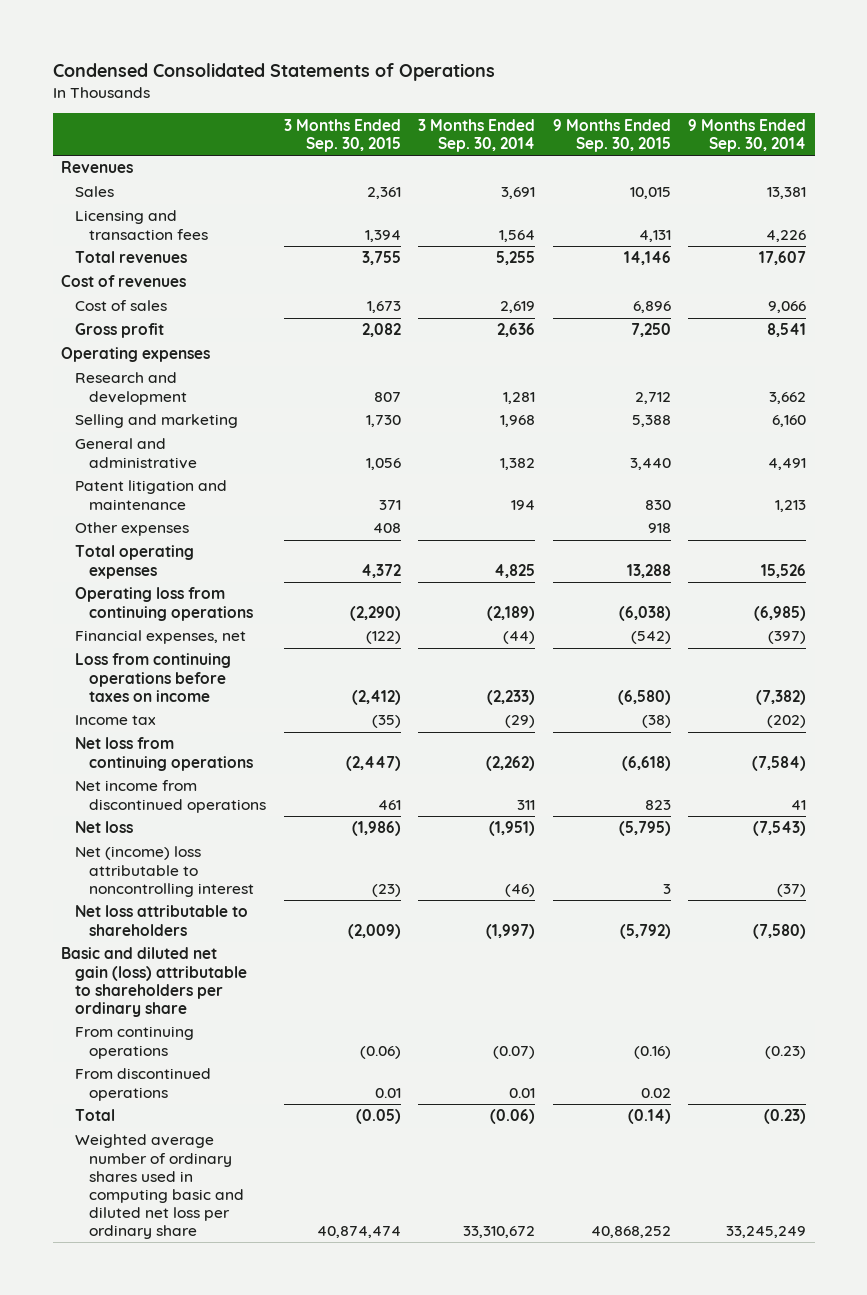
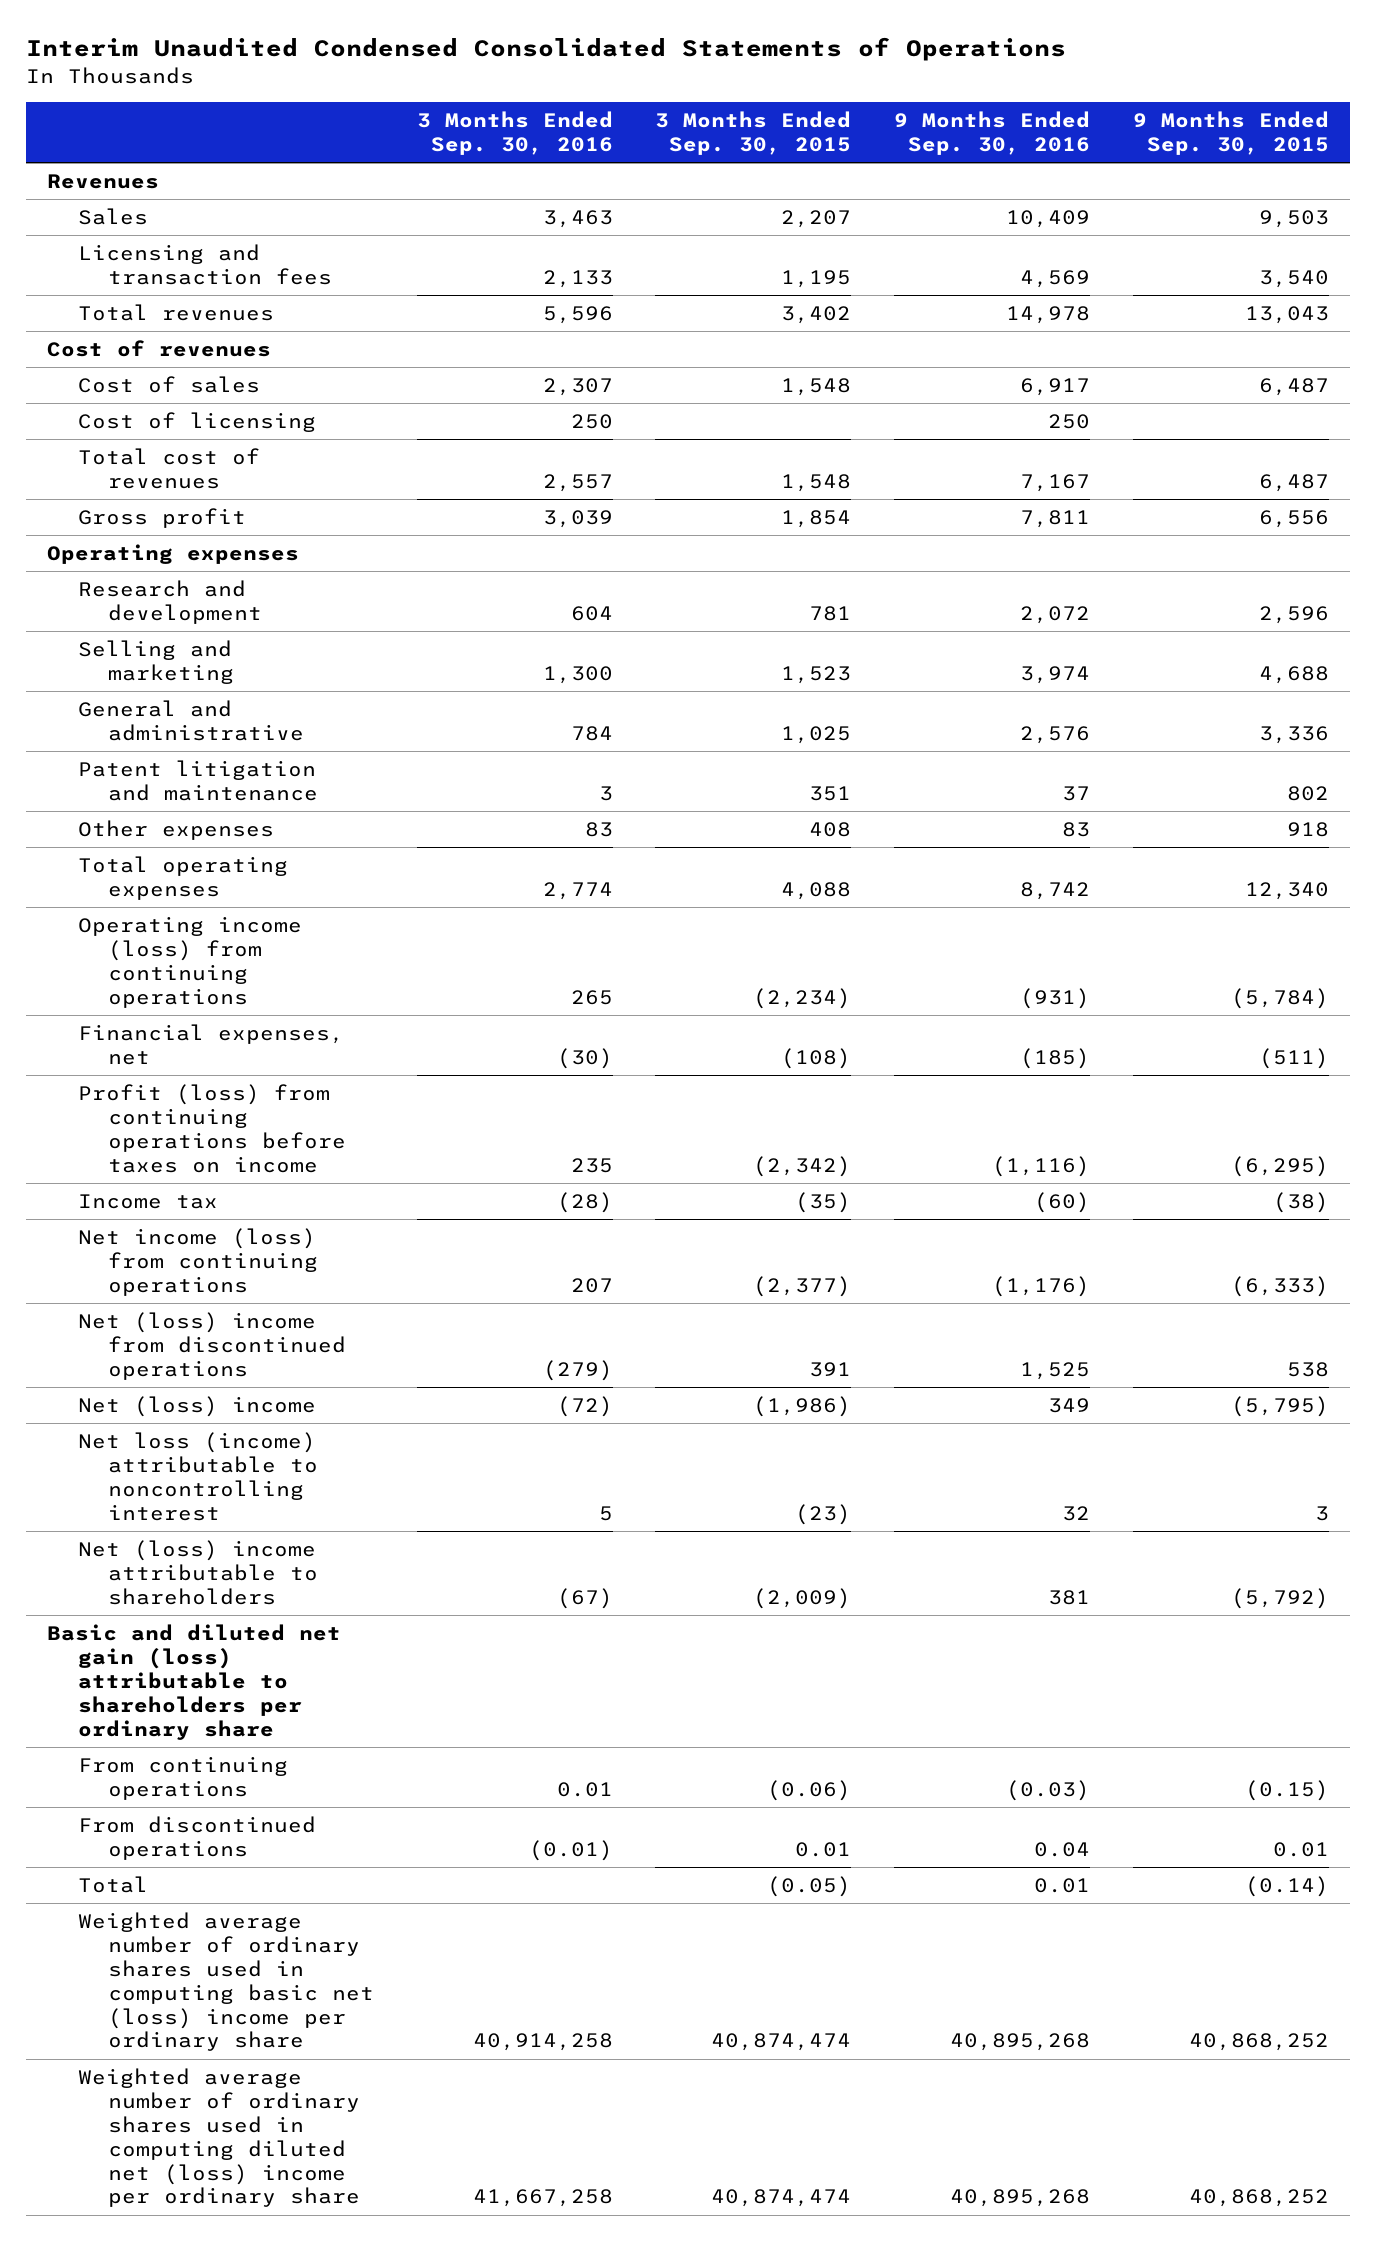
- Condensed Consolidated Statements of Operations
+ Interim Unaudited Condensed Consolidated Statements of Operations
- | 3 Months Ended Sep. 30, 2015 | 3 Months Ended Sep. 30, 2014 | 9 Months Ended Sep. 30, 2015 | 9 Months Ended Sep. 30, 2014
+ | 3 Months Ended Sep. 30, 2016 | 3 Months Ended Sep. 30, 2015 | 9 Months Ended Sep. 30, 2016 | 9 Months Ended Sep. 30, 2015
- Sales | 2,361 | 3,691 | 10,015 | 13,381
- Licensing and transaction fees | 1,394 | 1,564 | 4,131 | 4,226
- Total revenues | 3,755 | 5,255 | 14,146 | 17,607
+ Sales | 3,463 | 2,207 | 10,409 | 9,503
+ Licensing and transaction fees | 2,133 | 1,195 | 4,569 | 3,540
+ Total revenues | 5,596 | 3,402 | 14,978 | 13,043
- Cost of sales | 1,673 | 2,619 | 6,896 | 9,066
- Gross profit | 2,082 | 2,636 | 7,250 | 8,541
+ Cost of sales | 2,307 | 1,548 | 6,917 | 6,487
+ Cost of licensing | 250 | | 250 |
+ Total cost of revenues | 2,557 | 1,548 | 7,167 | 6,487
+ Gross profit | 3,039 | 1,854 | 7,811 | 6,556
- Research and development | 807 | 1,281 | 2,712 | 3,662
- Selling and marketing | 1,730 | 1,968 | 5,388 | 6,160
- General and administrative | 1,056 | 1,382 | 3,440 | 4,491
- Patent litigation and maintenance | 371 | 194 | 830 | 1,213
+ Research and development | 604 | 781 | 2,072 | 2,596
+ Selling and marketing | 1,300 | 1,523 | 3,974 | 4,688
+ General and administrative | 784 | 1,025 | 2,576 | 3,336
+ Patent litigation and maintenance | 3 | 351 | 37 | 802
- Total operating expenses | 4,372 | 4,825 | 13,288 | 15,526
- Operating loss from continuing operations | (2,290) | (2,189) | (6,038) | (6,985)
- Financial expenses, net | (122) | (44) | (542) | (397)
- Loss from continuing operations before taxes on income | (2,412) | (2,233) | (6,580) | (7,382)
+ Total operating expenses | 2,774 | 4,088 | 8,742 | 12,340
+ Operating income (loss) from continuing operations | 265 | (2,234) | (931) | (5,784)
+ Financial expenses, net | (30) | (108) | (185) | (511)
+ Profit (loss) from continuing operations before taxes on income | 235 | (2,342) | (1,116) | (6,295)
- Net loss from continuing operations | (2,447) | (2,262) | (6,618) | (7,584)
- Net income from discontinued operations | 461 | 311 | 823 | 41
- Net loss | (1,986) | (1,951) | (5,795) | (7,543)
- Net (income) loss attributable to noncontrolling interest | (23) | (46) | 3 | (37)
- Net loss attributable to shareholders | (2,009) | (1,997) | (5,792) | (7,580)
+ Net income (loss) from continuing operations | 207 | (2,377) | (1,176) | (6,333)
+ Net (loss) income from discontinued operations | (279) | 391 | 1,525 | 538
+ Net (loss) income | (72) | (1,986) | 349 | (5,795)
+ Net loss (income) attributable to noncontrolling interest | 5 | (23) | 32 | 3
+ Net (loss) income attributable to shareholders | (67) | (2,009) | 381 | (5,792)
- From continuing operations | (0.06) | (0.07) | (0.16) | (0.23)
- From discontinued operations | 0.01 | 0.01 | 0.02 |
+ From continuing operations | 0.01 | (0.06) | (0.03) | (0.15)
+ From discontinued operations | (0.01) | 0.01 | 0.04 | 0.01
- Weighted average number of ordinary shares used in computing basic and diluted net loss per ordinary share | 40,874,474 | 33,310,672 | 40,868,252 | 33,245,249
+ Weighted average number of ordinary shares used in computing basic net (loss) income per ordinary share | 40,914,258 | 40,874,474 | 40,895,268 | 40,868,252
+ Weighted average number of ordinary shares used in computing diluted net (loss) income per ordinary share | 41,667,258 | 40,874,474 | 40,895,268 | 40,868,252

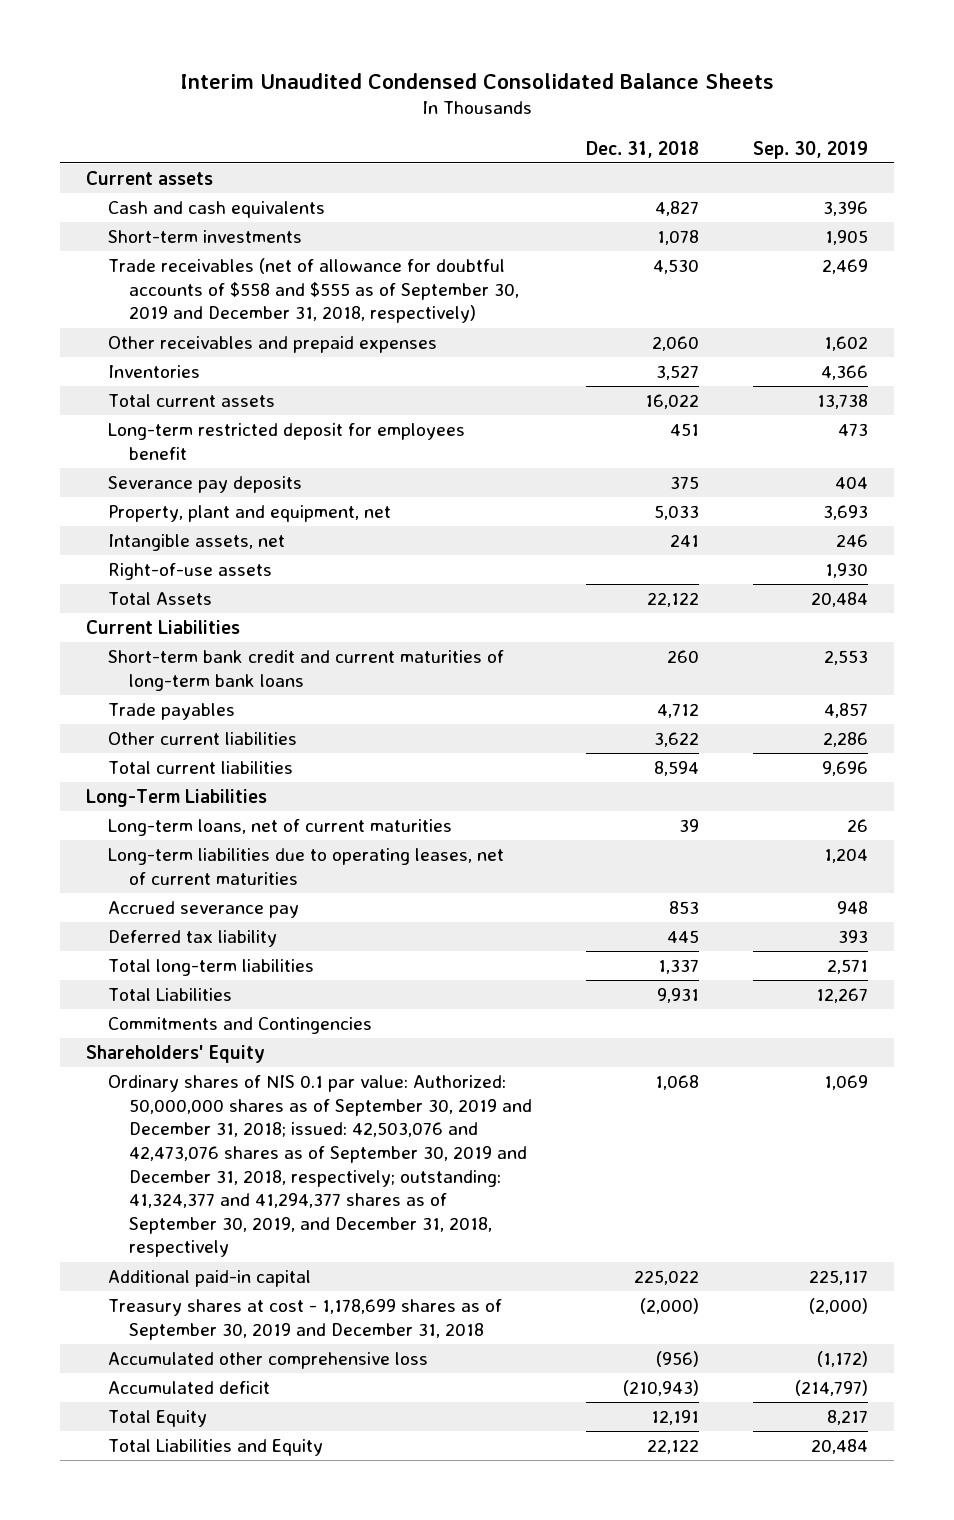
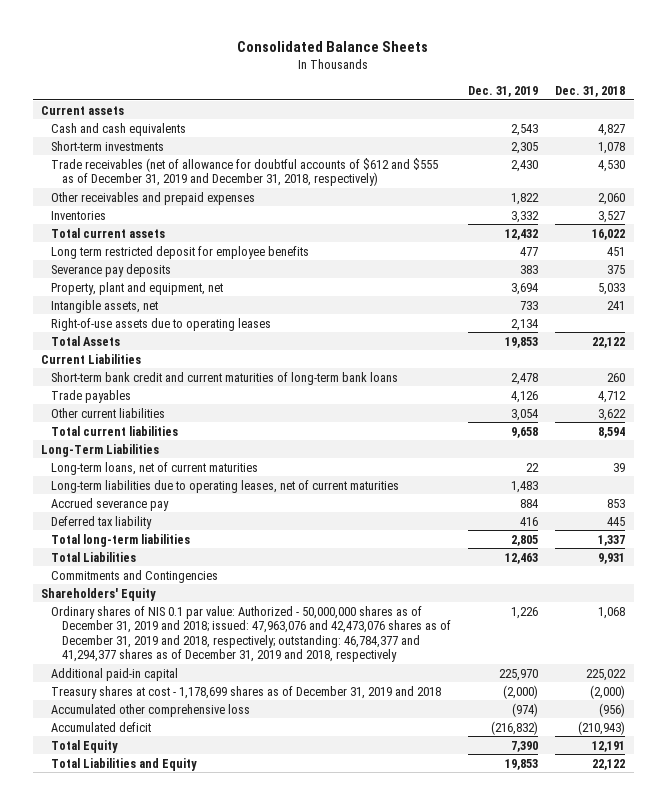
- Interim Unaudited Condensed Consolidated Balance Sheets
+ Consolidated Balance Sheets
- | Dec. 31, 2018 | Sep. 30, 2019
+ | Dec. 31, 2019 | Dec. 31, 2018
- Trade receivables (net of allowance for doubtful accounts of $558 and $555 as of September 30, 2019 and December 31, 2018, respectively) | 4,530 | 2,469
+ Trade receivables (net of allowance for doubtful accounts of $612 and $555 as of December 31, 2019 and December 31, 2018, respectively) | 2,430 | 4,530
- Long-term restricted deposit for employees benefit | 451 | 473
+ Long term restricted deposit for employee benefits | 477 | 451
- Right-of-use assets | | 1,930
+ Right-of-use assets due to operating leases | 2,134 |
- Ordinary shares of NIS 0.1 par value: Authorized: 50,000,000 shares as of September 30, 2019 and December 31, 2018; issued: 42,503,076 and 42,473,076 shares as of September 30, 2019 and December 31, 2018, respectively; outstanding: 41,324,377 and 41,294,377 shares as of September 30, 2019, and December 31, 2018, respectively | 1,068 | 1,069
+ Ordinary shares of NIS 0.1 par value: Authorized - 50,000,000 shares as of December 31, 2019 and 2018; issued: 47,963,076 and 42,473,076 shares as of December 31, 2019 and 2018, respectively; outstanding: 46,784,377 and 41,294,377 shares as of December 31, 2019 and 2018, respectively | 1,226 | 1,068
- Treasury shares at cost - 1,178,699 shares as of September 30, 2019 and December 31, 2018 | (2,000) | (2,000)
+ Treasury shares at cost - 1,178,699 shares as of December 31, 2019 and 2018 | (2,000) | (2,000)

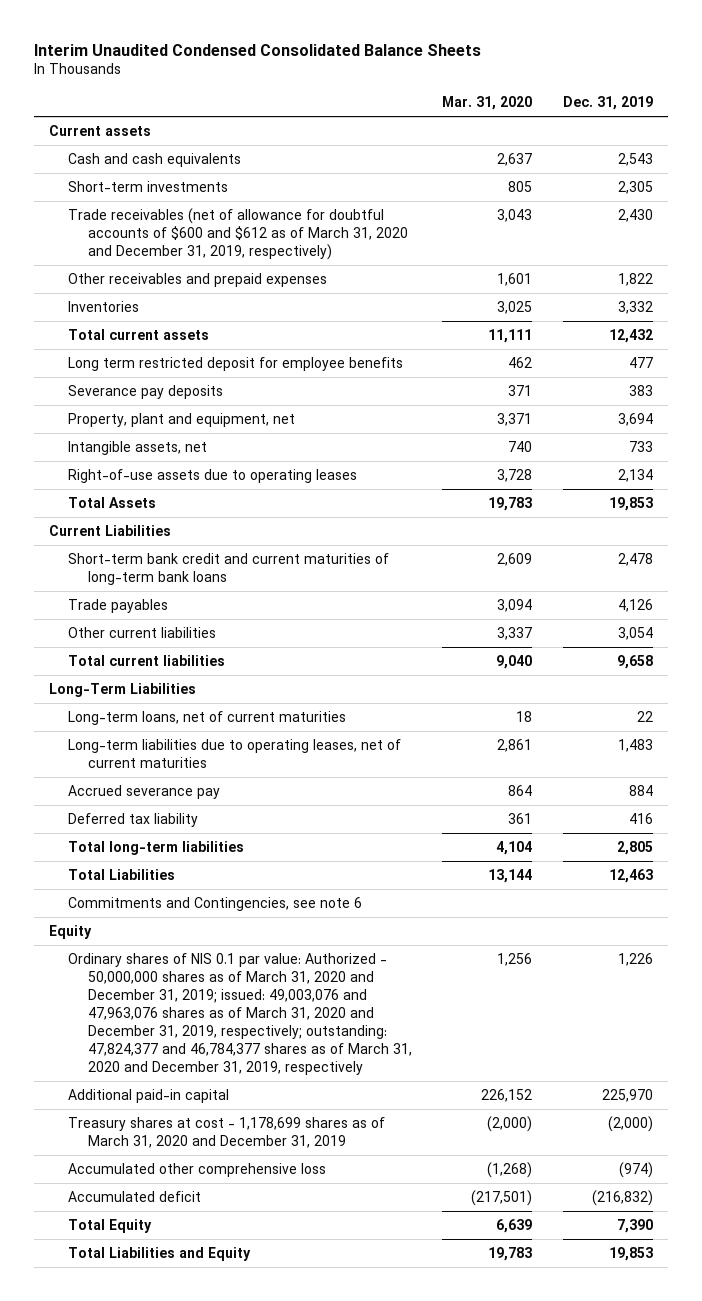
- Consolidated Balance Sheets
+ Interim Unaudited Condensed Consolidated Balance Sheets
- | Dec. 31, 2019 | Dec. 31, 2018
+ | Mar. 31, 2020 | Dec. 31, 2019
- Trade receivables (net of allowance for doubtful accounts of $612 and $555 as of December 31, 2019 and December 31, 2018, respectively) | 2,430 | 4,530
+ Trade receivables (net of allowance for doubtful accounts of $600 and $612 as of March 31, 2020 and December 31, 2019, respectively) | 3,043 | 2,430
- Commitments and Contingencies
- Shareholders' Equity
- Ordinary shares of NIS 0.1 par value: Authorized - 50,000,000 shares as of December 31, 2019 and 2018; issued: 47,963,076 and 42,473,076 shares as of December 31, 2019 and 2018, respectively; outstanding: 46,784,377 and 41,294,377 shares as of December 31, 2019 and 2018, respectively | 1,226 | 1,068
+ Commitments and Contingencies, see note 6
+ Equity
+ Ordinary shares of NIS 0.1 par value: Authorized - 50,000,000 shares as of March 31, 2020 and December 31, 2019; issued: 49,003,076 and 47,963,076 shares as of March 31, 2020 and December 31, 2019, respectively; outstanding: 47,824,377 and 46,784,377 shares as of March 31, 2020 and December 31, 2019, respectively | 1,256 | 1,226
- Treasury shares at cost - 1,178,699 shares as of December 31, 2019 and 2018 | (2,000) | (2,000)
+ Treasury shares at cost - 1,178,699 shares as of March 31, 2020 and December 31, 2019 | (2,000) | (2,000)

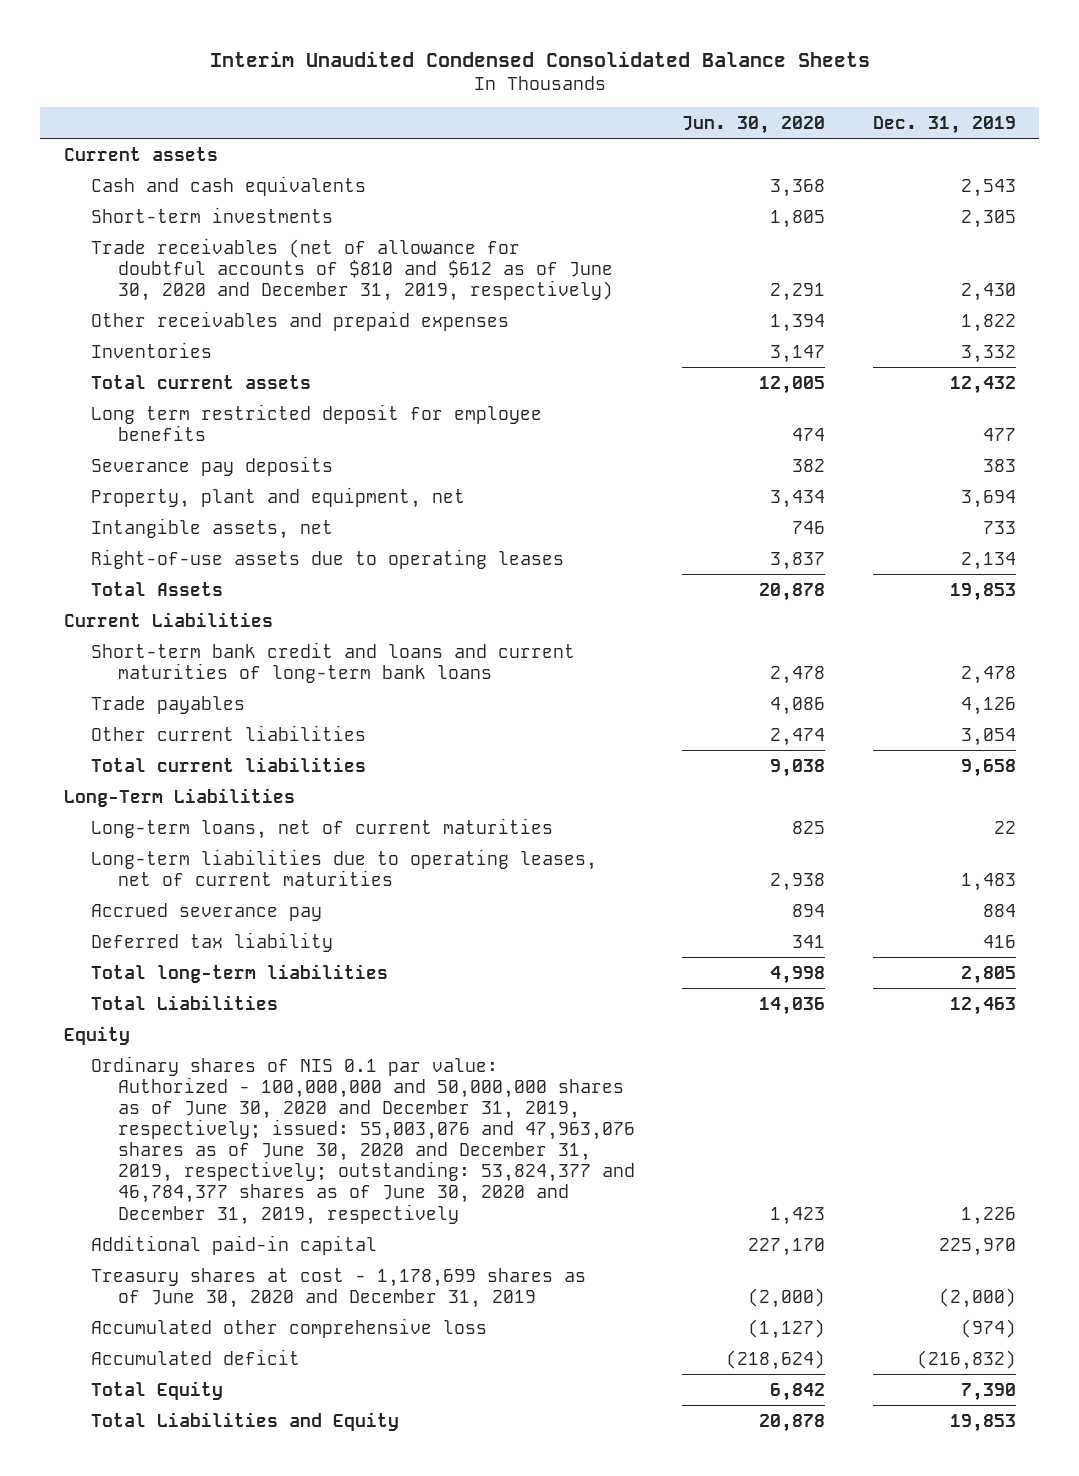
- | Mar. 31, 2020 | Dec. 31, 2019
+ | Jun. 30, 2020 | Dec. 31, 2019
- Trade receivables (net of allowance for doubtful accounts of $600 and $612 as of March 31, 2020 and December 31, 2019, respectively) | 3,043 | 2,430
+ Trade receivables (net of allowance for doubtful accounts of $810 and $612 as of June 30, 2020 and December 31, 2019, respectively) | 2,291 | 2,430
- Short-term bank credit and current maturities of long-term bank loans | 2,609 | 2,478
+ Short-term bank credit and loans and current maturities of long-term bank loans | 2,478 | 2,478
- Commitments and Contingencies, see note 6
- Ordinary shares of NIS 0.1 par value: Authorized - 50,000,000 shares as of March 31, 2020 and December 31, 2019; issued: 49,003,076 and 47,963,076 shares as of March 31, 2020 and December 31, 2019, respectively; outstanding: 47,824,377 and 46,784,377 shares as of March 31, 2020 and December 31, 2019, respectively | 1,256 | 1,226
+ Ordinary shares of NIS 0.1 par value: Authorized - 100,000,000 and 50,000,000 shares as of June 30, 2020 and December 31, 2019, respectively; issued: 55,003,076 and 47,963,076 shares as of June 30, 2020 and December 31, 2019, respectively; outstanding: 53,824,377 and 46,784,377 shares as of June 30, 2020 and December 31, 2019, respectively | 1,423 | 1,226
- Treasury shares at cost - 1,178,699 shares as of March 31, 2020 and December 31, 2019 | (2,000) | (2,000)
+ Treasury shares at cost - 1,178,699 shares as of June 30, 2020 and December 31, 2019 | (2,000) | (2,000)

